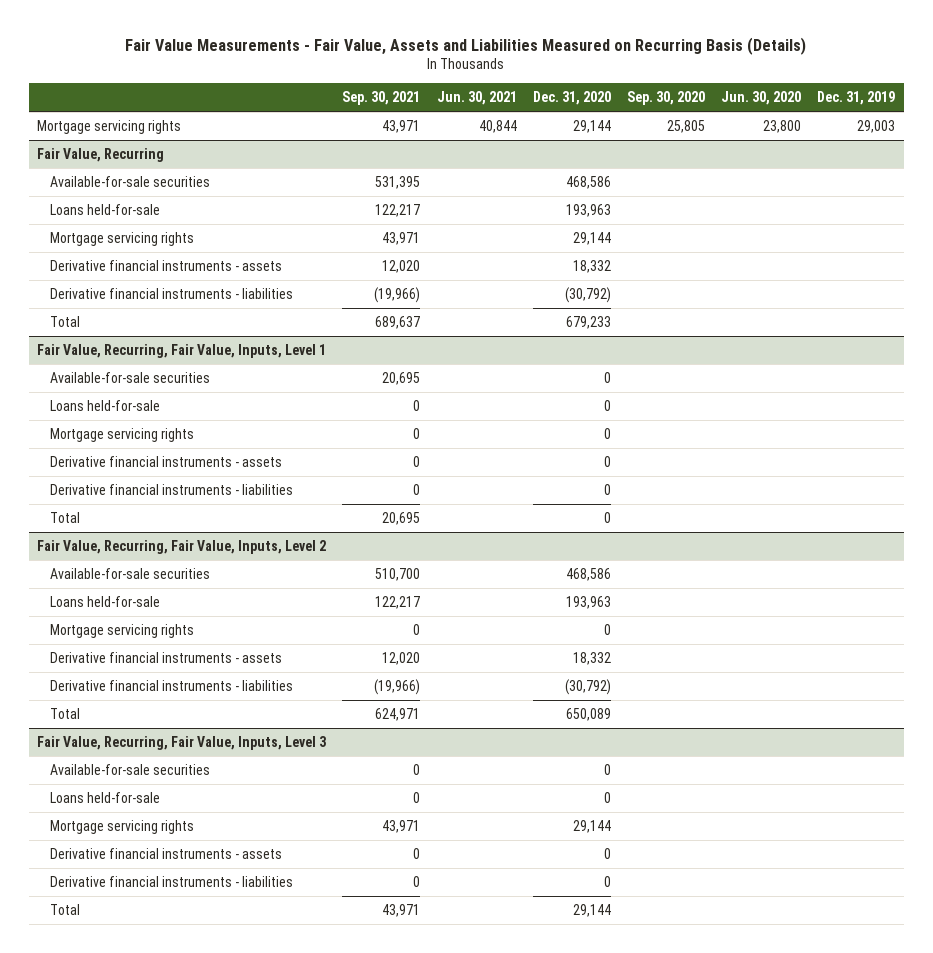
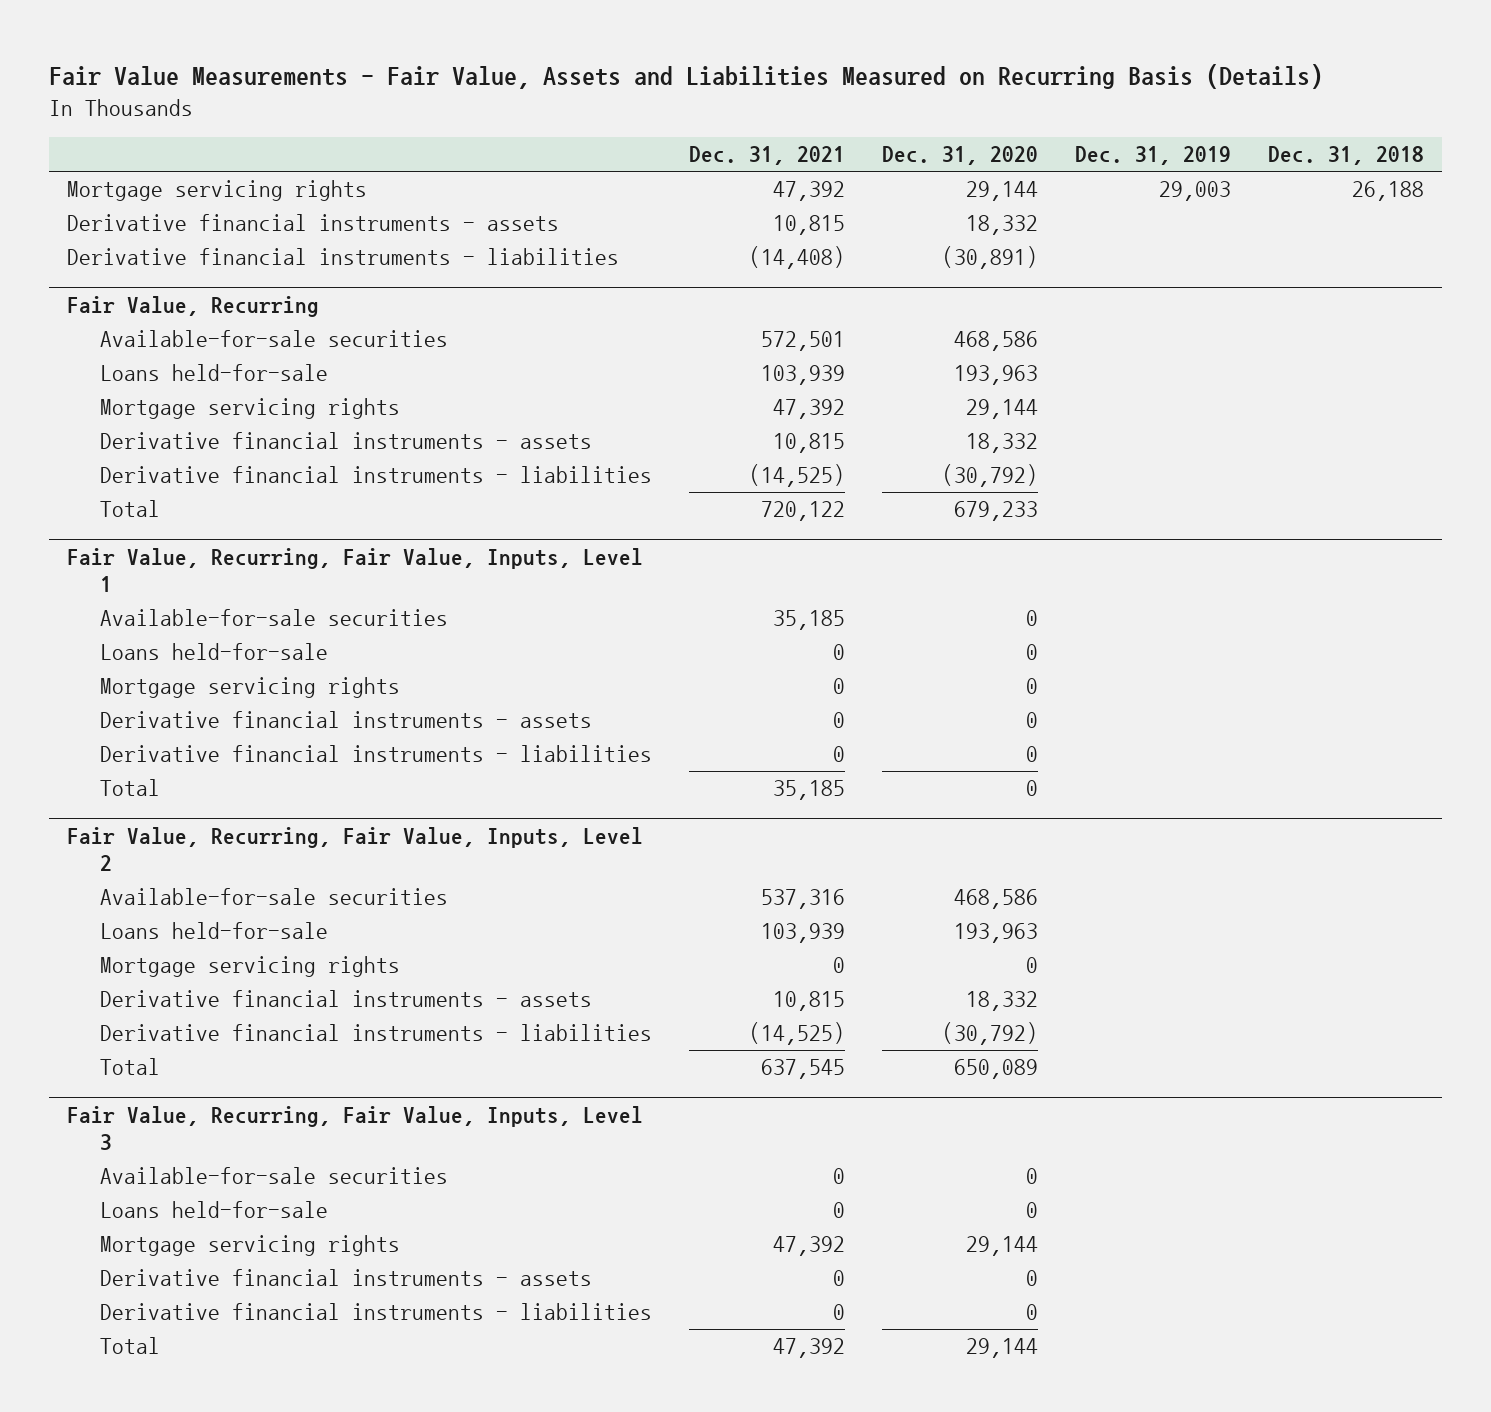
- | Sep. 30, 2021 | Jun. 30, 2021 | Dec. 31, 2020 | Sep. 30, 2020 | Jun. 30, 2020 | Dec. 31, 2019
+ | Dec. 31, 2021 | Dec. 31, 2020 | Dec. 31, 2019 | Dec. 31, 2018
+ Derivative financial instruments - assets | 10,815 | 18,332 | |
+ Derivative financial instruments - liabilities | (14,408) | (30,891) | |

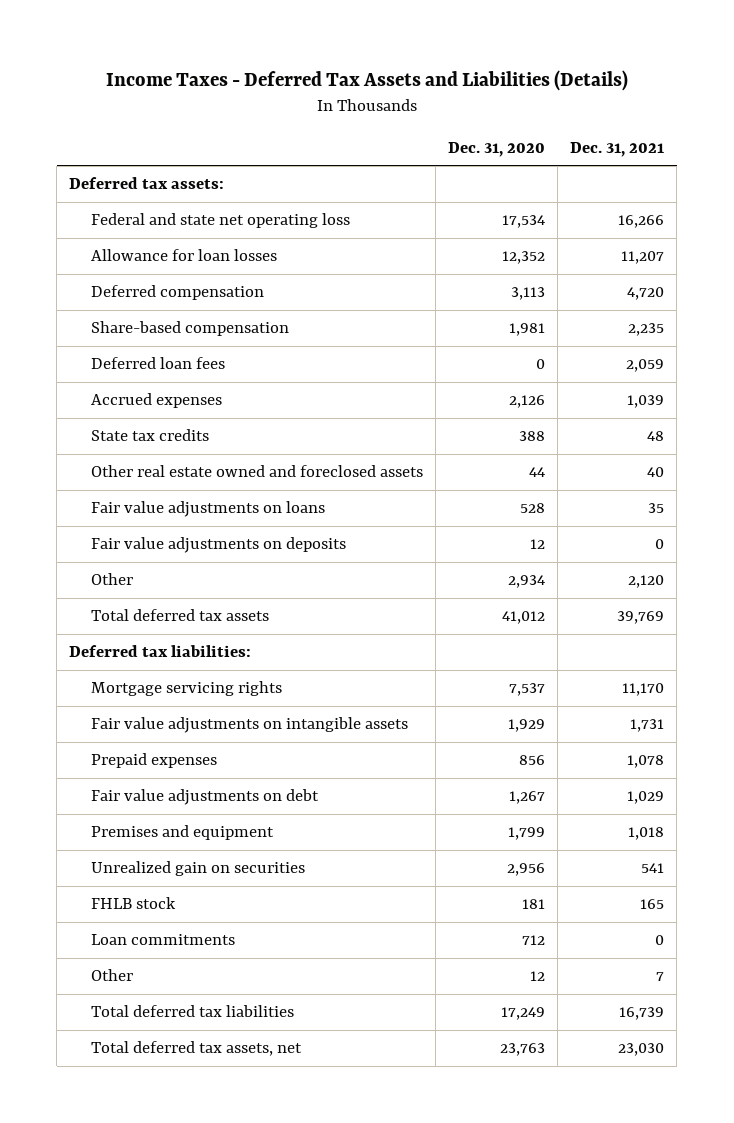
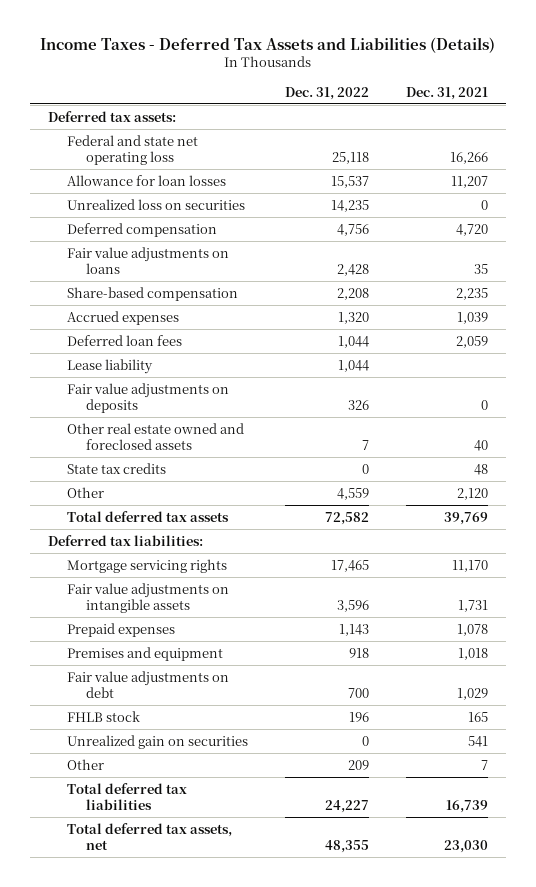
- | Dec. 31, 2020 | Dec. 31, 2021
+ | Dec. 31, 2022 | Dec. 31, 2021
+ Unrealized loss on securities | 14,235 | 0
moved up: Fair value adjustments on loans | 2,428 | 35
moved down: Deferred loan fees | 1,044 | 2,059
+ Lease liability | 1,044 |
moved down: Other real estate owned and foreclosed assets | 7 | 40
moved down: State tax credits | 0 | 48
moved down: Fair value adjustments on debt | 700 | 1,029
- Loan commitments | 712 | 0
moved down: Unrealized gain on securities | 0 | 541

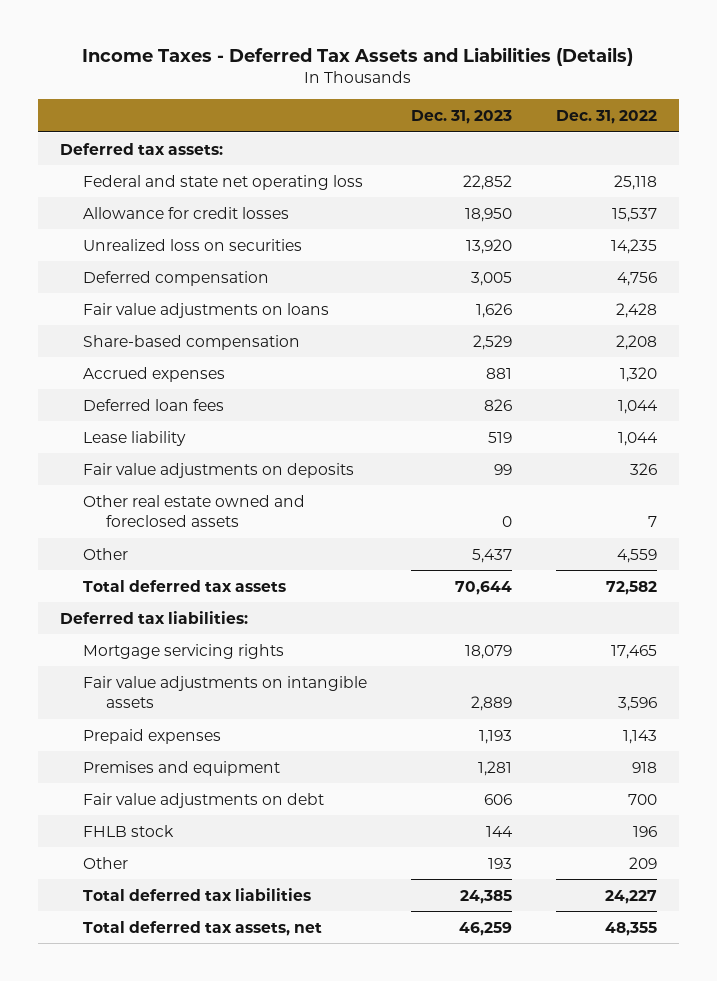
- | Dec. 31, 2022 | Dec. 31, 2021
+ | Dec. 31, 2023 | Dec. 31, 2022
- Allowance for loan losses | 15,537 | 11,207
+ Allowance for credit losses | 18,950 | 15,537
- State tax credits | 0 | 48
- Unrealized gain on securities | 0 | 541

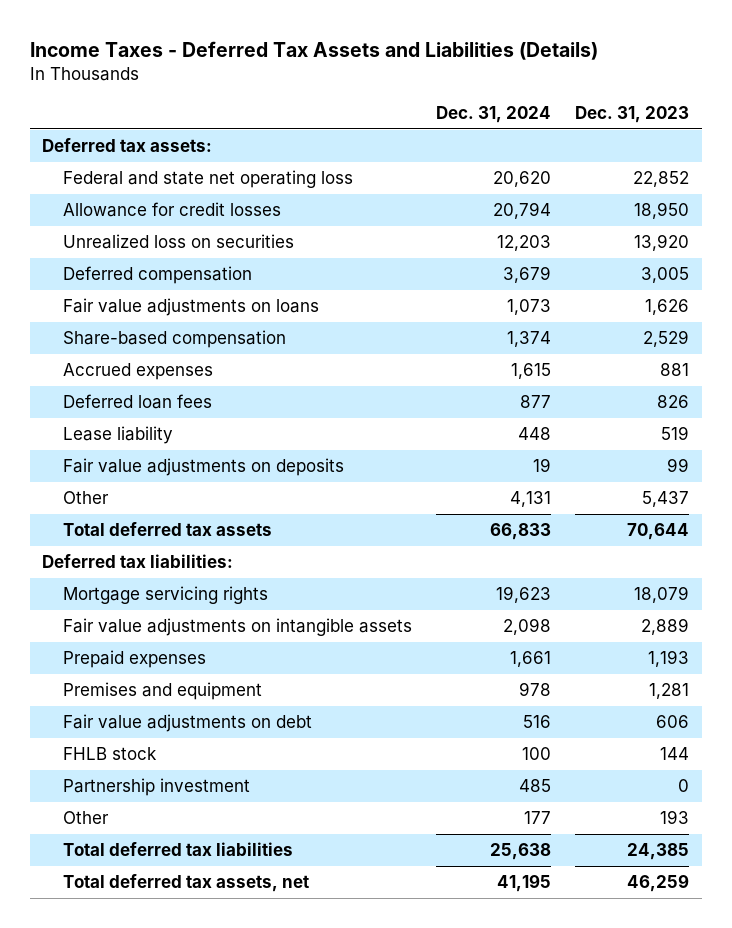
- | Dec. 31, 2023 | Dec. 31, 2022
+ | Dec. 31, 2024 | Dec. 31, 2023
- Other real estate owned and foreclosed assets | 0 | 7
+ Partnership investment | 485 | 0

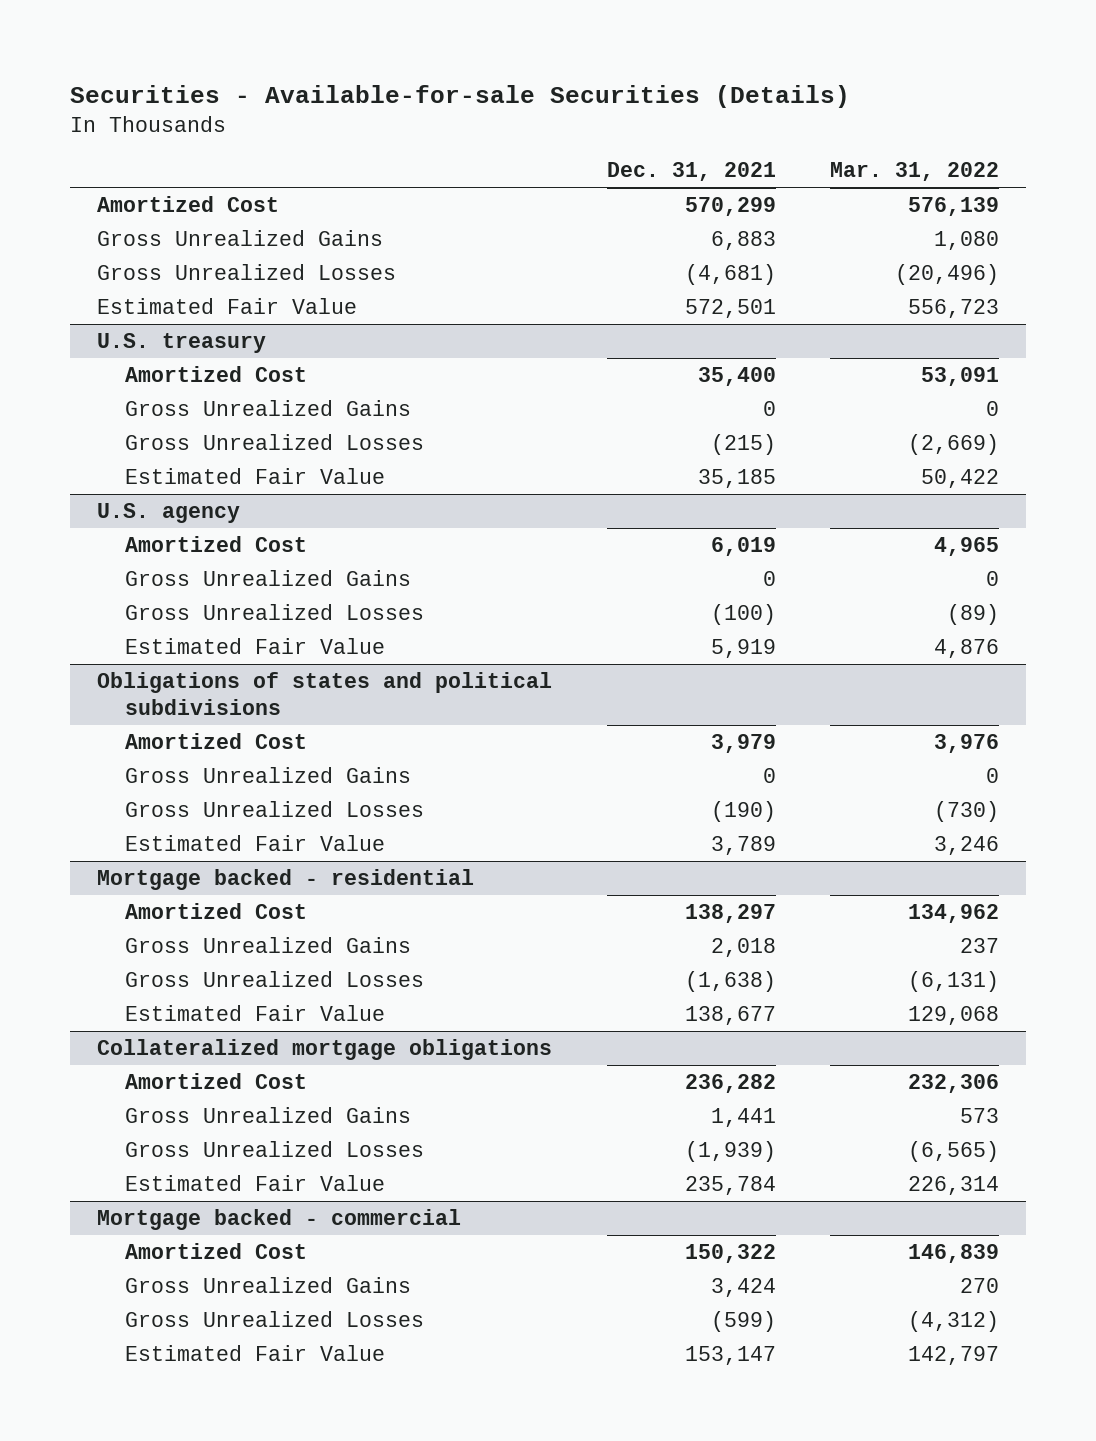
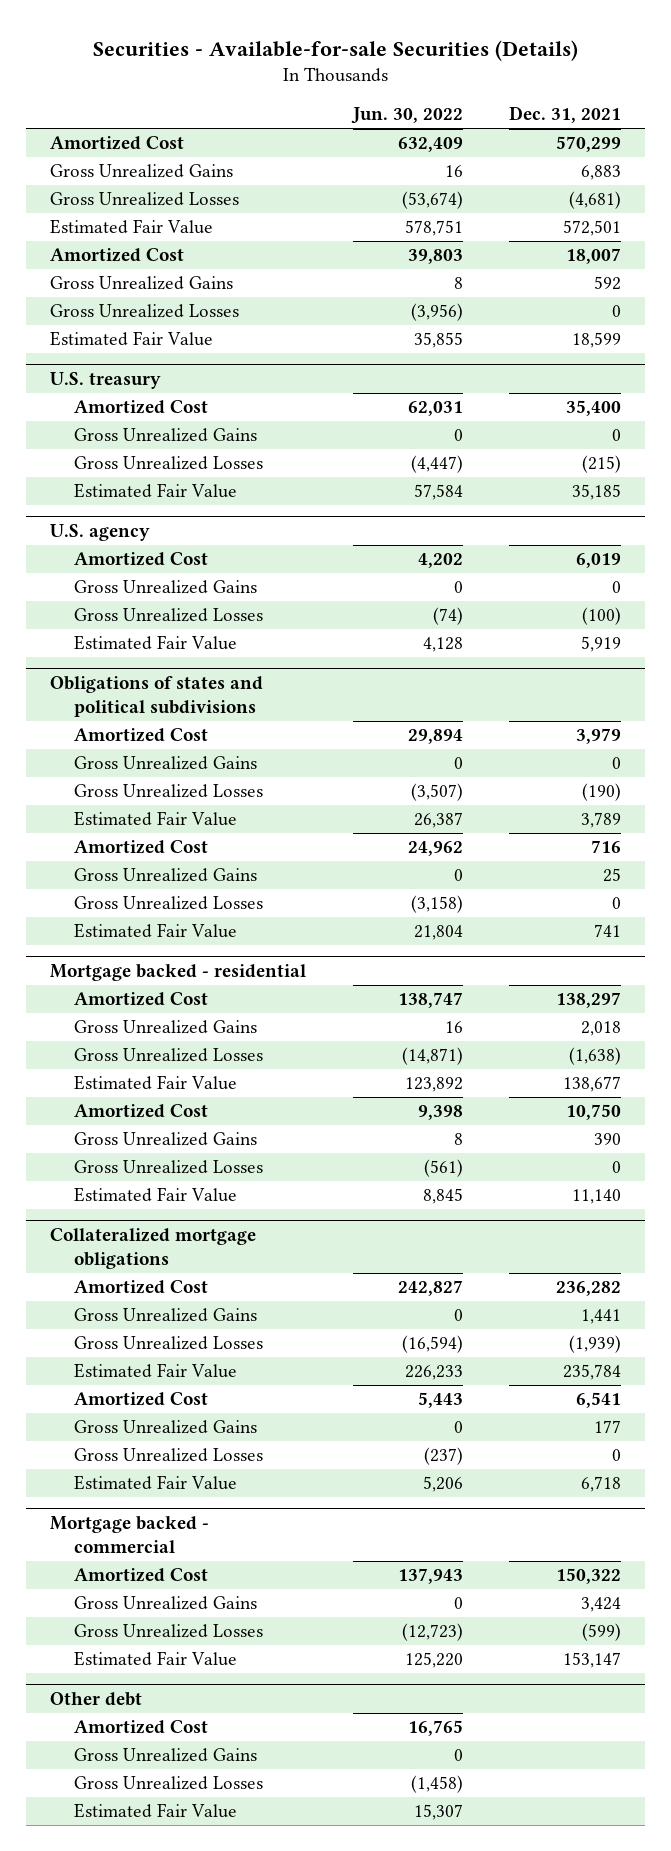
- | Dec. 31, 2021 | Mar. 31, 2022
+ | Jun. 30, 2022 | Dec. 31, 2021
+ Amortized Cost | 39,803 | 18,007
+ Gross Unrealized Gains | 8 | 592
+ Gross Unrealized Losses | (3,956) | 0
+ Estimated Fair Value | 35,855 | 18,599
@ Obligations of states and political subdivisions
+ Amortized Cost | 24,962 | 716
+ Gross Unrealized Gains | 0 | 25
+ Gross Unrealized Losses | (3,158) | 0
+ Estimated Fair Value | 21,804 | 741
@ Mortgage backed - residential
+ Amortized Cost | 9,398 | 10,750
+ Gross Unrealized Gains | 8 | 390
+ Gross Unrealized Losses | (561) | 0
+ Estimated Fair Value | 8,845 | 11,140
@ Collateralized mortgage obligations
+ Amortized Cost | 5,443 | 6,541
+ Gross Unrealized Gains | 0 | 177
+ Gross Unrealized Losses | (237) | 0
+ Estimated Fair Value | 5,206 | 6,718
+ Other debt
+ Amortized Cost | 16,765 |
+ Gross Unrealized Gains | 0 |
+ Gross Unrealized Losses | (1,458) |
+ Estimated Fair Value | 15,307 |

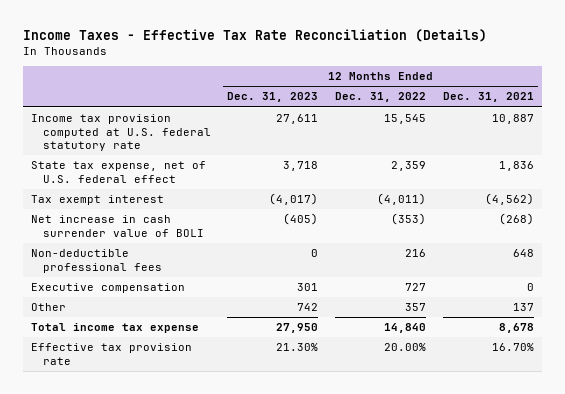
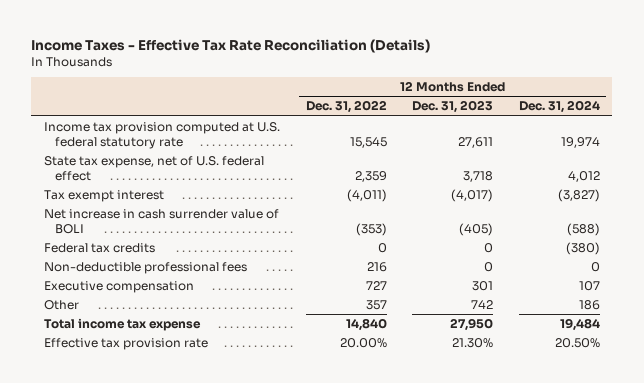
- | 12 Months Ended Dec. 31, 2023 | 12 Months Ended Dec. 31, 2022 | 12 Months Ended Dec. 31, 2021
+ | 12 Months Ended Dec. 31, 2022 | 12 Months Ended Dec. 31, 2023 | 12 Months Ended Dec. 31, 2024
+ Federal tax credits | 0 | 0 | (380)

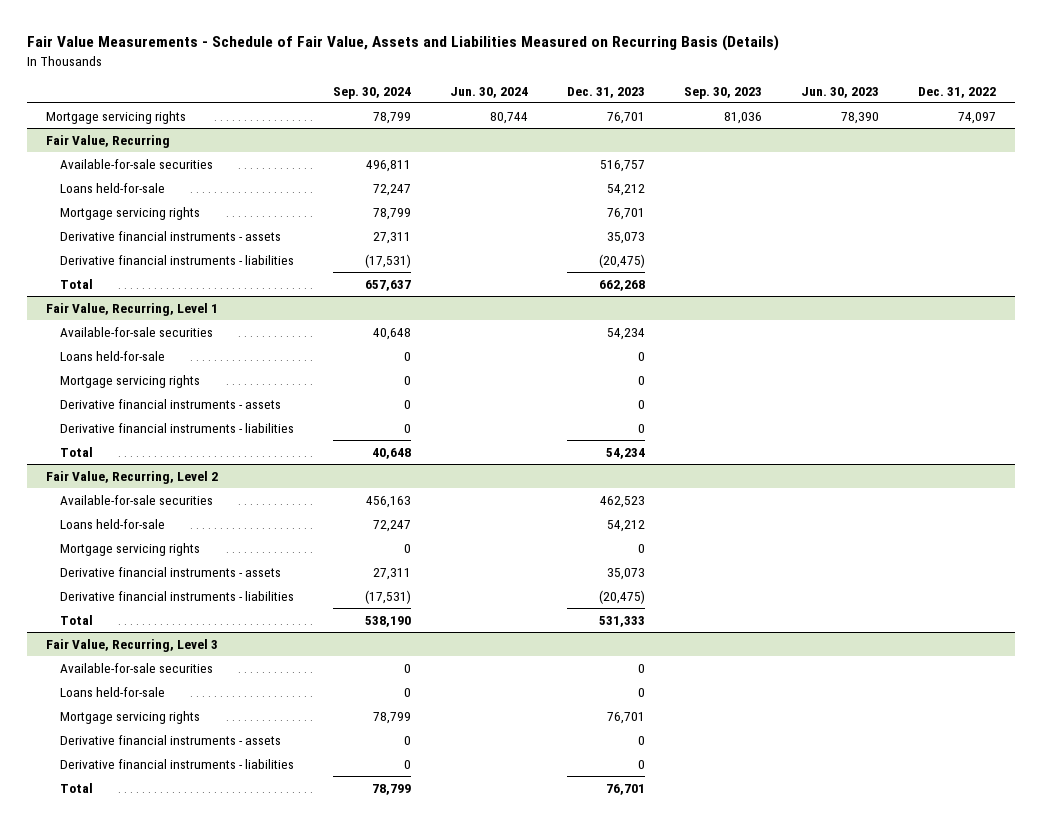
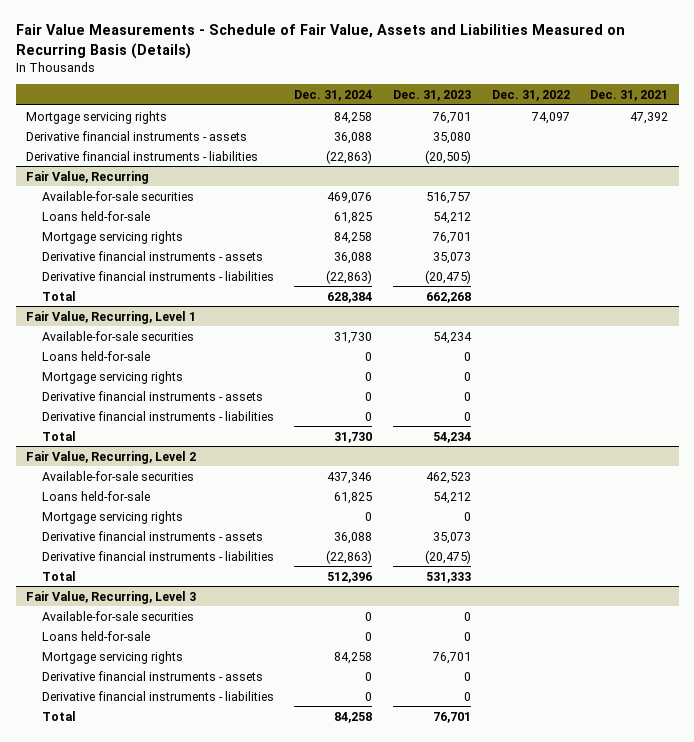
- | Sep. 30, 2024 | Jun. 30, 2024 | Dec. 31, 2023 | Sep. 30, 2023 | Jun. 30, 2023 | Dec. 31, 2022
+ | Dec. 31, 2024 | Dec. 31, 2023 | Dec. 31, 2022 | Dec. 31, 2021
+ Derivative financial instruments - assets | 36,088 | 35,080 | |
+ Derivative financial instruments - liabilities | (22,863) | (20,505) | |

